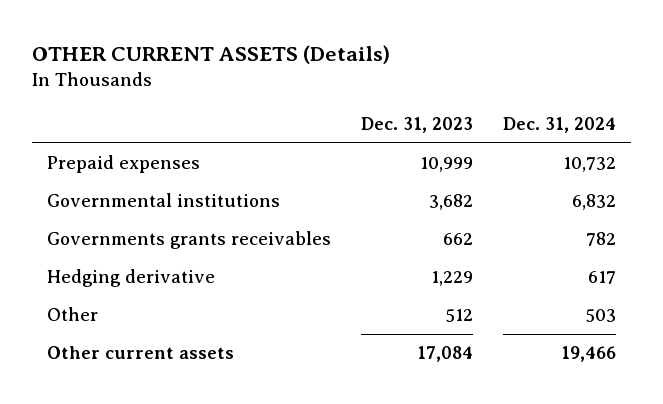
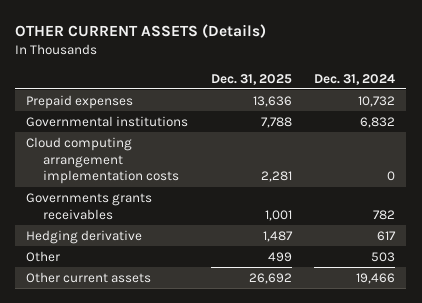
- | Dec. 31, 2023 | Dec. 31, 2024
+ | Dec. 31, 2025 | Dec. 31, 2024
+ Cloud computing arrangement implementation costs | 2,281 | 0

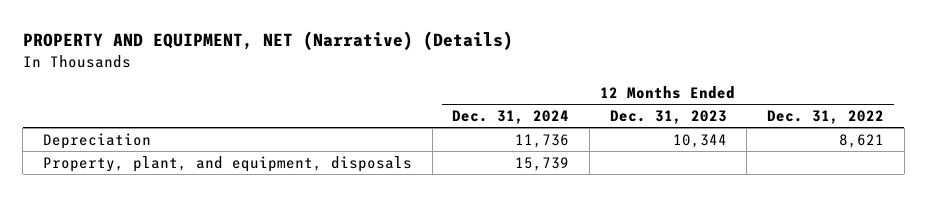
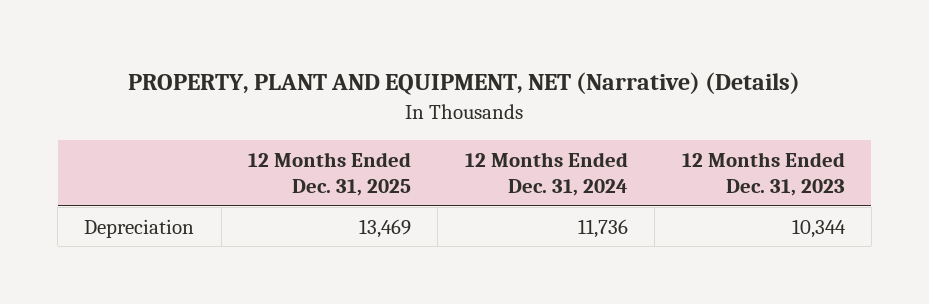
- PROPERTY AND EQUIPMENT, NET (Narrative) (Details)
+ PROPERTY, PLANT AND EQUIPMENT, NET (Narrative) (Details)
- | 12 Months Ended Dec. 31, 2024 | 12 Months Ended Dec. 31, 2023 | 12 Months Ended Dec. 31, 2022
+ | 12 Months Ended Dec. 31, 2025 | 12 Months Ended Dec. 31, 2024 | 12 Months Ended Dec. 31, 2023
- Property, plant, and equipment, disposals | 15,739 | |

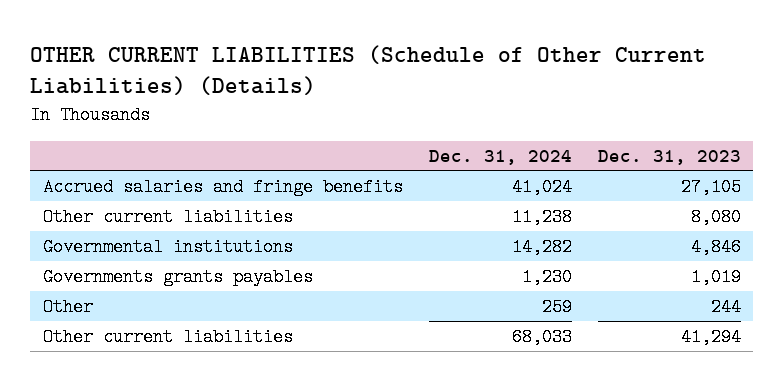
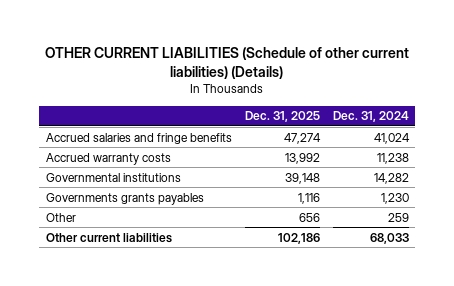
- OTHER CURRENT LIABILITIES (Schedule of Other Current Liabilities) (Details)
+ OTHER CURRENT LIABILITIES (Schedule of other current liabilities) (Details)
- | Dec. 31, 2024 | Dec. 31, 2023
+ | Dec. 31, 2025 | Dec. 31, 2024
- Other current liabilities | 11,238 | 8,080
+ Accrued warranty costs | 13,992 | 11,238

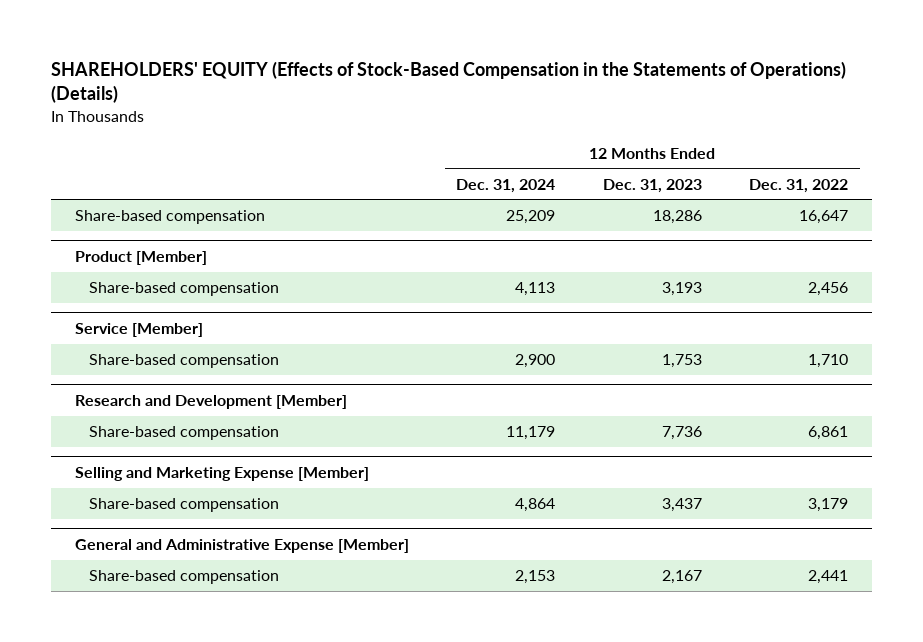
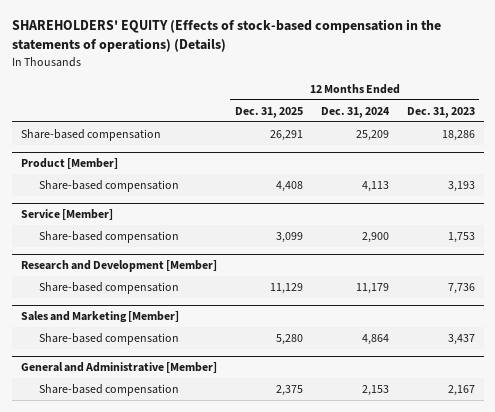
- SHAREHOLDERS' EQUITY (Effects of Stock-Based Compensation in the Statements of Operations) (Details)
+ SHAREHOLDERS' EQUITY (Effects of stock-based compensation in the statements of operations) (Details)
- | 12 Months Ended Dec. 31, 2024 | 12 Months Ended Dec. 31, 2023 | 12 Months Ended Dec. 31, 2022
+ | 12 Months Ended Dec. 31, 2025 | 12 Months Ended Dec. 31, 2024 | 12 Months Ended Dec. 31, 2023
- Selling and Marketing Expense [Member]
+ Sales and Marketing [Member]
- General and Administrative Expense [Member]
+ General and Administrative [Member]

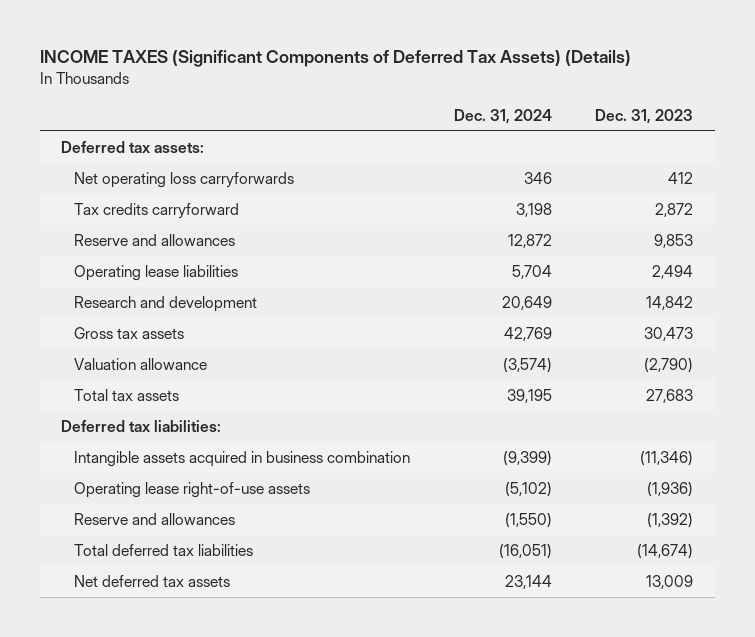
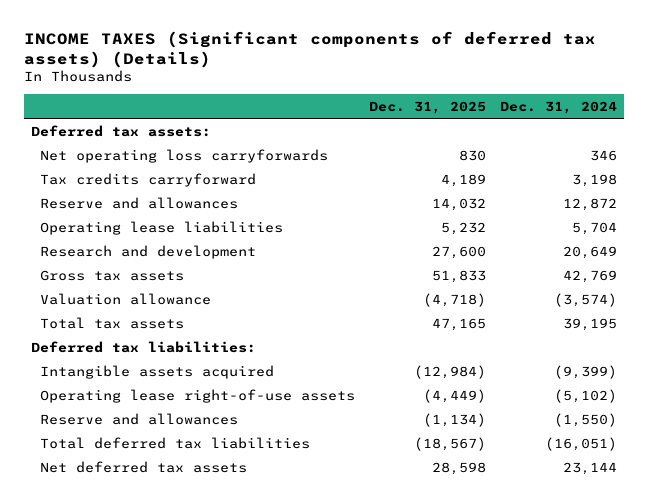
- INCOME TAXES (Significant Components of Deferred Tax Assets) (Details)
+ INCOME TAXES (Significant components of deferred tax assets) (Details)
- | Dec. 31, 2024 | Dec. 31, 2023
+ | Dec. 31, 2025 | Dec. 31, 2024
- Intangible assets acquired in business combination | (9,399) | (11,346)
+ Intangible assets acquired | (12,984) | (9,399)

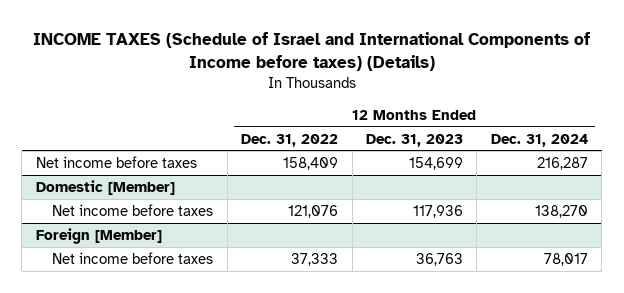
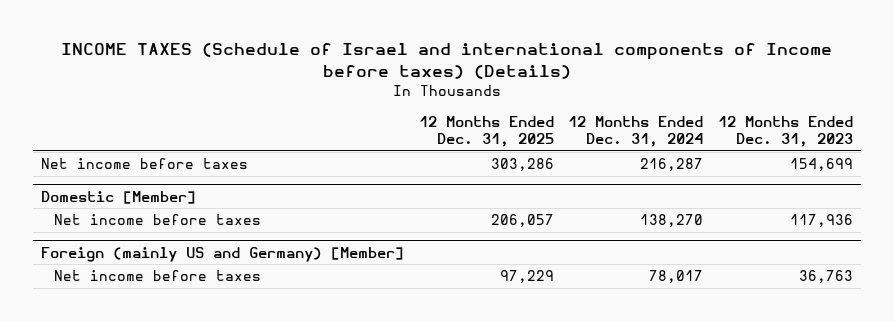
- INCOME TAXES (Schedule of Israel and International Components of Income before taxes) (Details)
+ INCOME TAXES (Schedule of Israel and international components of Income before taxes) (Details)
- | 12 Months Ended Dec. 31, 2022 | 12 Months Ended Dec. 31, 2023 | 12 Months Ended Dec. 31, 2024
+ | 12 Months Ended Dec. 31, 2025 | 12 Months Ended Dec. 31, 2024 | 12 Months Ended Dec. 31, 2023
- Foreign [Member]
+ Foreign (mainly US and Germany) [Member]

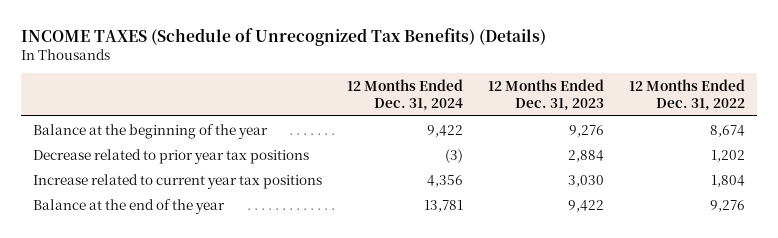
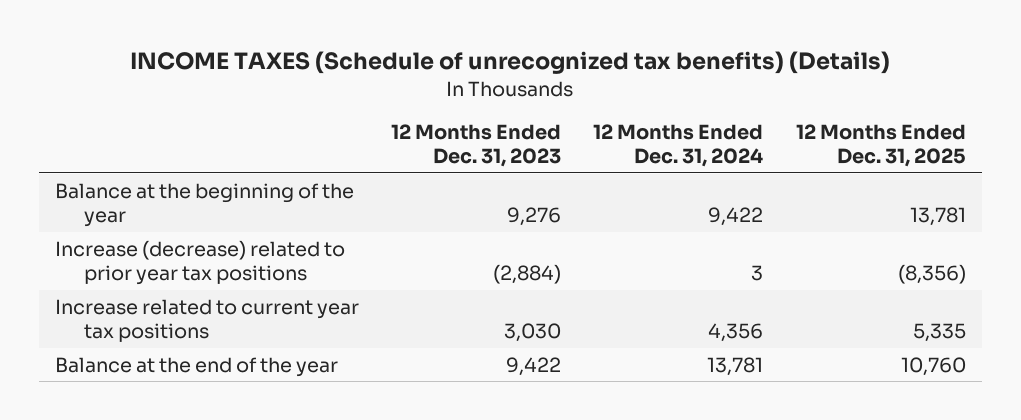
- INCOME TAXES (Schedule of Unrecognized Tax Benefits) (Details)
+ INCOME TAXES (Schedule of unrecognized tax benefits) (Details)
- | 12 Months Ended Dec. 31, 2024 | 12 Months Ended Dec. 31, 2023 | 12 Months Ended Dec. 31, 2022
+ | 12 Months Ended Dec. 31, 2023 | 12 Months Ended Dec. 31, 2024 | 12 Months Ended Dec. 31, 2025
- Decrease related to prior year tax positions | (3) | 2,884 | 1,202
+ Increase (decrease) related to prior year tax positions | (2,884) | 3 | (8,356)

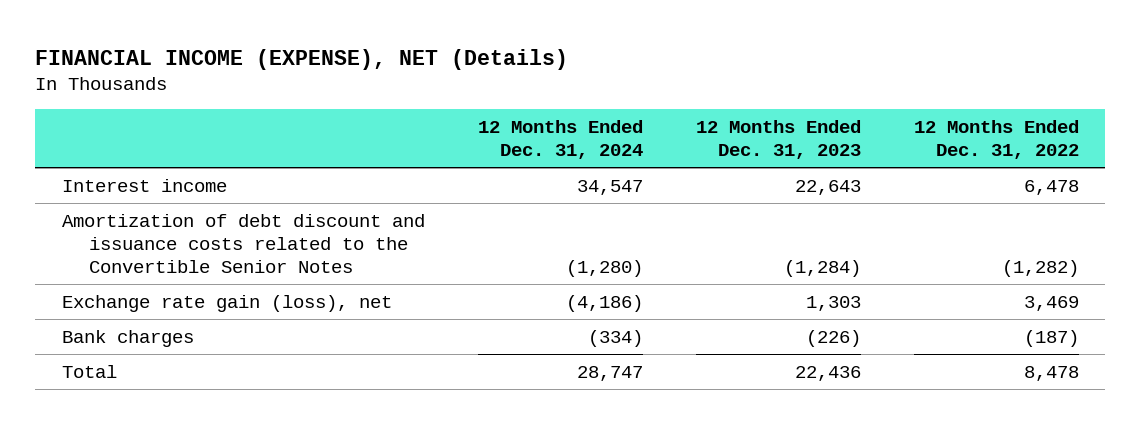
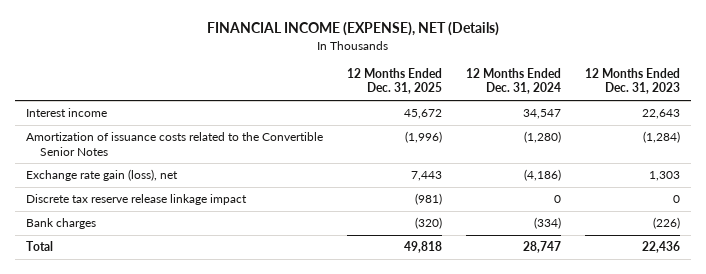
- | 12 Months Ended Dec. 31, 2024 | 12 Months Ended Dec. 31, 2023 | 12 Months Ended Dec. 31, 2022
+ | 12 Months Ended Dec. 31, 2025 | 12 Months Ended Dec. 31, 2024 | 12 Months Ended Dec. 31, 2023
- Amortization of debt discount and issuance costs related to the Convertible Senior Notes | (1,280) | (1,284) | (1,282)
+ Amortization of issuance costs related to the Convertible Senior Notes | (1,996) | (1,280) | (1,284)
+ Discrete tax reserve release linkage impact | (981) | 0 | 0

